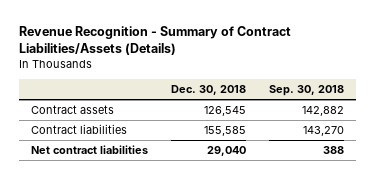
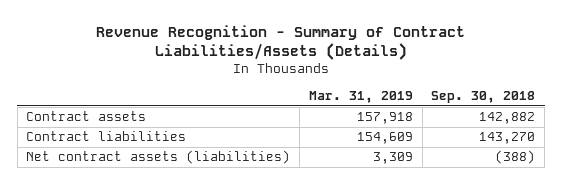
- | Dec. 30, 2018 | Sep. 30, 2018
+ | Mar. 31, 2019 | Sep. 30, 2018
- Net contract liabilities | 29,040 | 388
+ Net contract assets (liabilities) | 3,309 | (388)

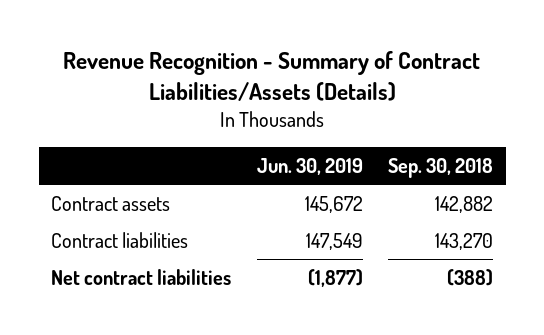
- | Mar. 31, 2019 | Sep. 30, 2018
+ | Jun. 30, 2019 | Sep. 30, 2018
- Net contract assets (liabilities) | 3,309 | (388)
+ Net contract liabilities | (1,877) | (388)

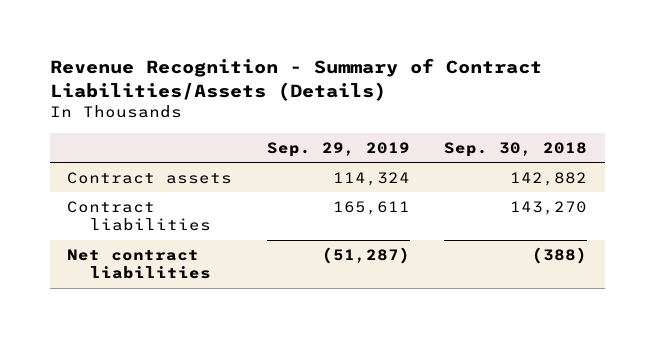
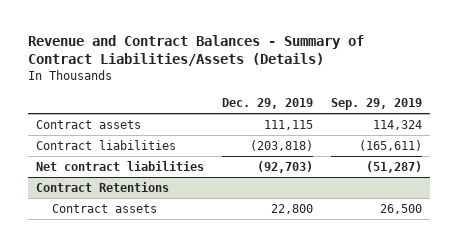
- Revenue Recognition - Summary of Contract Liabilities/Assets (Details)
+ Revenue and Contract Balances - Summary of Contract Liabilities/Assets (Details)
- | Sep. 29, 2019 | Sep. 30, 2018
+ | Dec. 29, 2019 | Sep. 29, 2019
- Contract liabilities | 165,611 | 143,270
+ Contract liabilities | (203,818) | (165,611)
+ Contract Retentions
+ Contract assets | 22,800 | 26,500

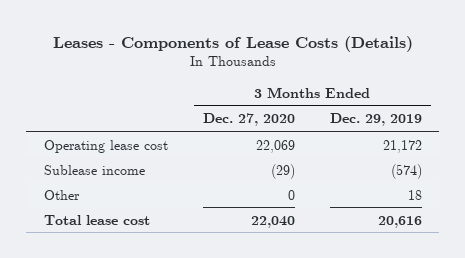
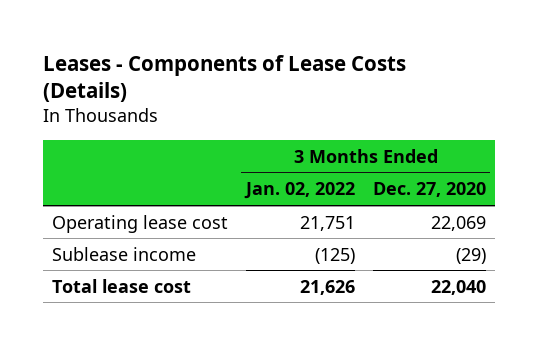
- | 3 Months Ended Dec. 27, 2020 | 3 Months Ended Dec. 29, 2019
+ | 3 Months Ended Jan. 02, 2022 | 3 Months Ended Dec. 27, 2020
- Other | 0 | 18

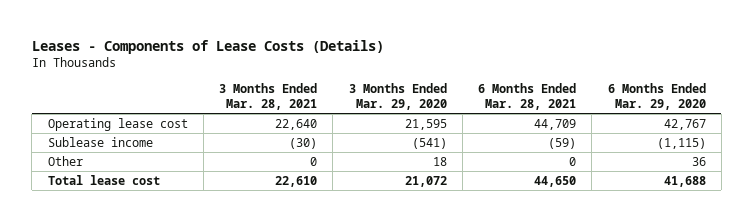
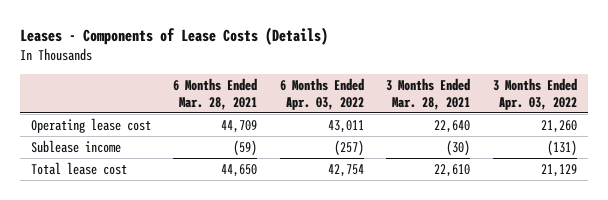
- | 3 Months Ended Mar. 28, 2021 | 3 Months Ended Mar. 29, 2020 | 6 Months Ended Mar. 28, 2021 | 6 Months Ended Mar. 29, 2020
+ | 6 Months Ended Mar. 28, 2021 | 6 Months Ended Apr. 03, 2022 | 3 Months Ended Mar. 28, 2021 | 3 Months Ended Apr. 03, 2022
- Other | 0 | 18 | 0 | 36

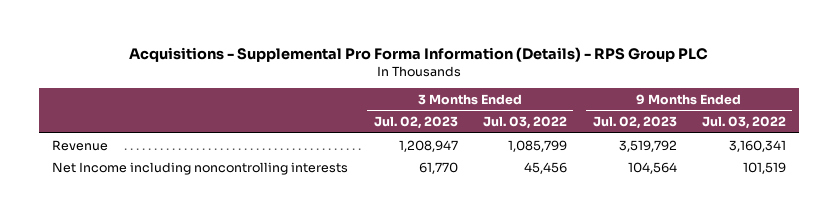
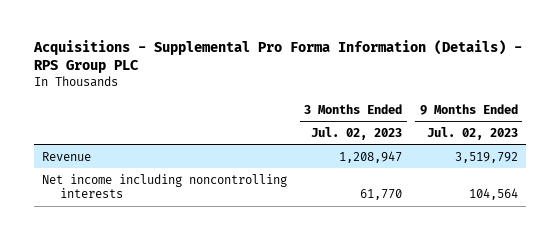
- | 3 Months Ended Jul. 02, 2023 | 3 Months Ended Jul. 03, 2022 | 9 Months Ended Jul. 02, 2023 | 9 Months Ended Jul. 03, 2022
+ | 3 Months Ended Jul. 02, 2023 | 9 Months Ended Jul. 02, 2023
- Net Income including noncontrolling interests | 61,770 | 45,456 | 104,564 | 101,519
+ Net income including noncontrolling interests | 61,770 | 104,564

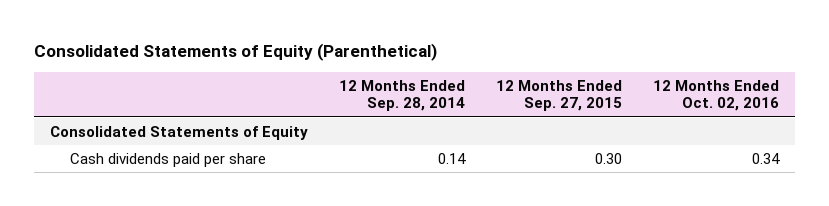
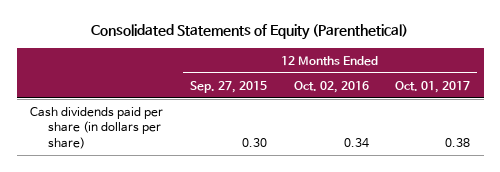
- | 12 Months Ended Sep. 28, 2014 | 12 Months Ended Sep. 27, 2015 | 12 Months Ended Oct. 02, 2016
+ | 12 Months Ended Sep. 27, 2015 | 12 Months Ended Oct. 02, 2016 | 12 Months Ended Oct. 01, 2017
- Consolidated Statements of Equity
- Cash dividends paid per share | 0.14 | 0.30 | 0.34
+ Cash dividends paid per share (in dollars per share) | 0.30 | 0.34 | 0.38

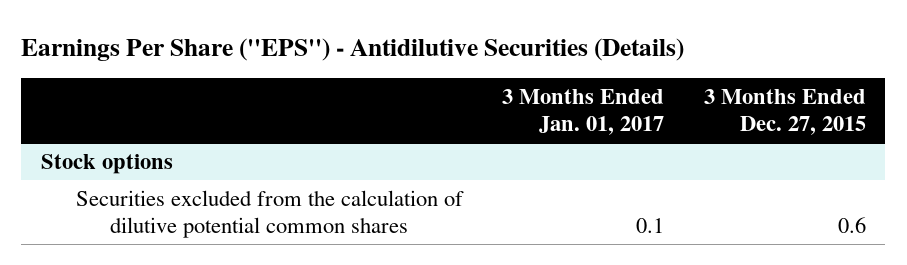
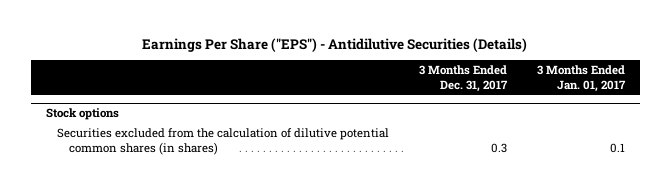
- Earnings Per Share (''EPS'') - Antidilutive Securities (Details)
+ Earnings Per Share ("EPS") - Antidilutive Securities (Details)
- | 3 Months Ended Jan. 01, 2017 | 3 Months Ended Dec. 27, 2015
+ | 3 Months Ended Dec. 31, 2017 | 3 Months Ended Jan. 01, 2017
@ Stock options
- Securities excluded from the calculation of dilutive potential common shares | 0.1 | 0.6
+ Securities excluded from the calculation of dilutive potential common shares (in shares) | 0.3 | 0.1

